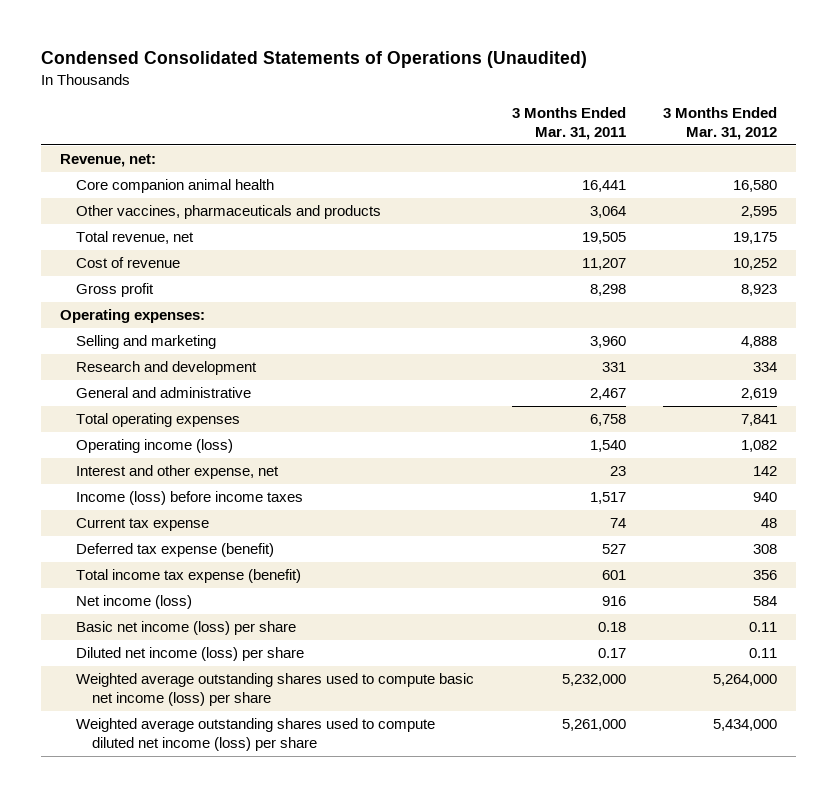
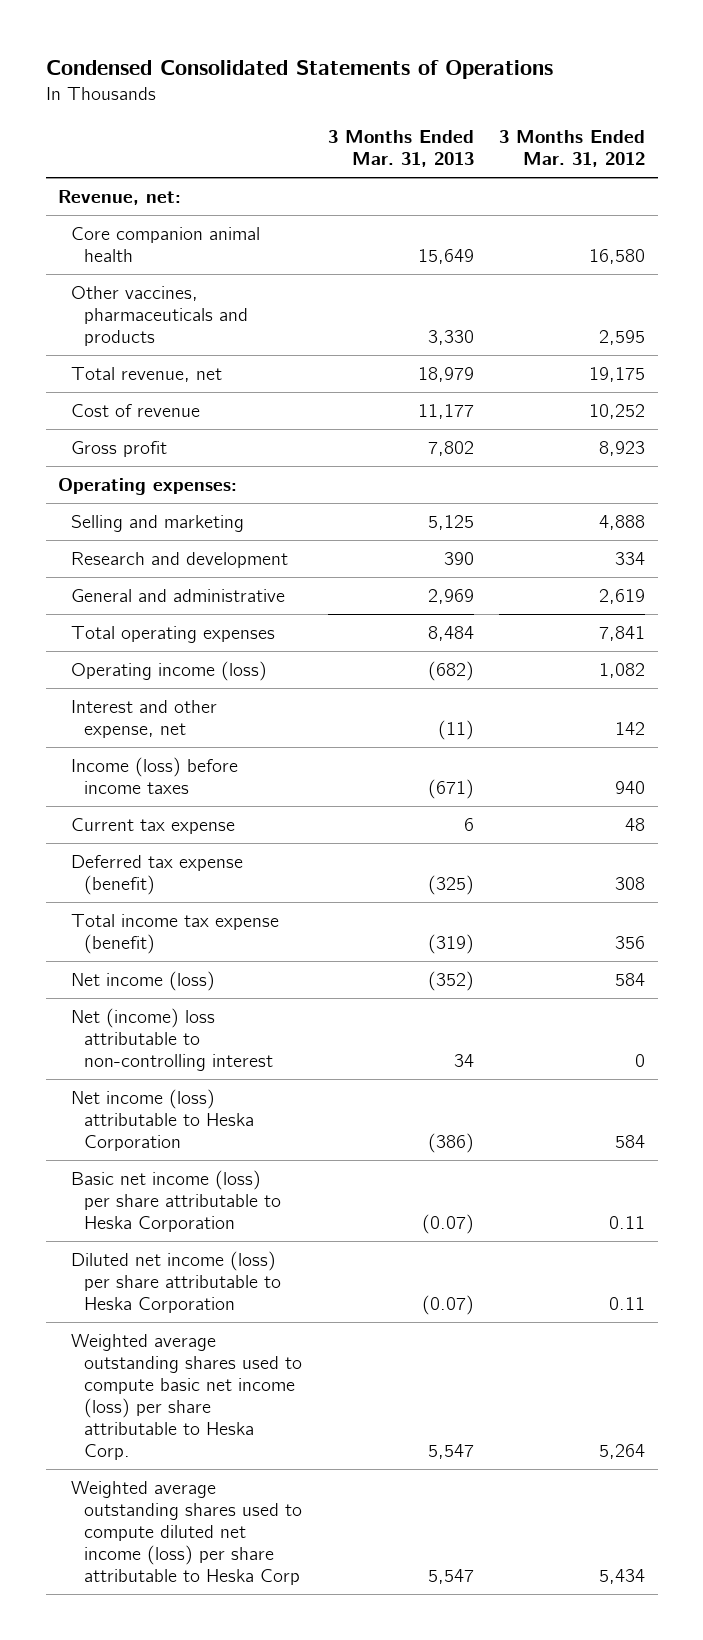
- Condensed Consolidated Statements of Operations (Unaudited)
+ Condensed Consolidated Statements of Operations
- | 3 Months Ended Mar. 31, 2011 | 3 Months Ended Mar. 31, 2012
+ | 3 Months Ended Mar. 31, 2013 | 3 Months Ended Mar. 31, 2012
- Basic net income (loss) per share | 0.18 | 0.11
- Diluted net income (loss) per share | 0.17 | 0.11
- Weighted average outstanding shares used to compute basic net income (loss) per share | 5,232,000 | 5,264,000
- Weighted average outstanding shares used to compute diluted net income (loss) per share | 5,261,000 | 5,434,000
+ Net (income) loss attributable to non-controlling interest | 34 | 0
+ Net income (loss) attributable to Heska Corporation | (386) | 584
+ Basic net income (loss) per share attributable to Heska Corporation | (0.07) | 0.11
+ Diluted net income (loss) per share attributable to Heska Corporation | (0.07) | 0.11
+ Weighted average outstanding shares used to compute basic net income (loss) per share attributable to Heska Corp. | 5,547 | 5,264
+ Weighted average outstanding shares used to compute diluted net income (loss) per share attributable to Heska Corp | 5,547 | 5,434

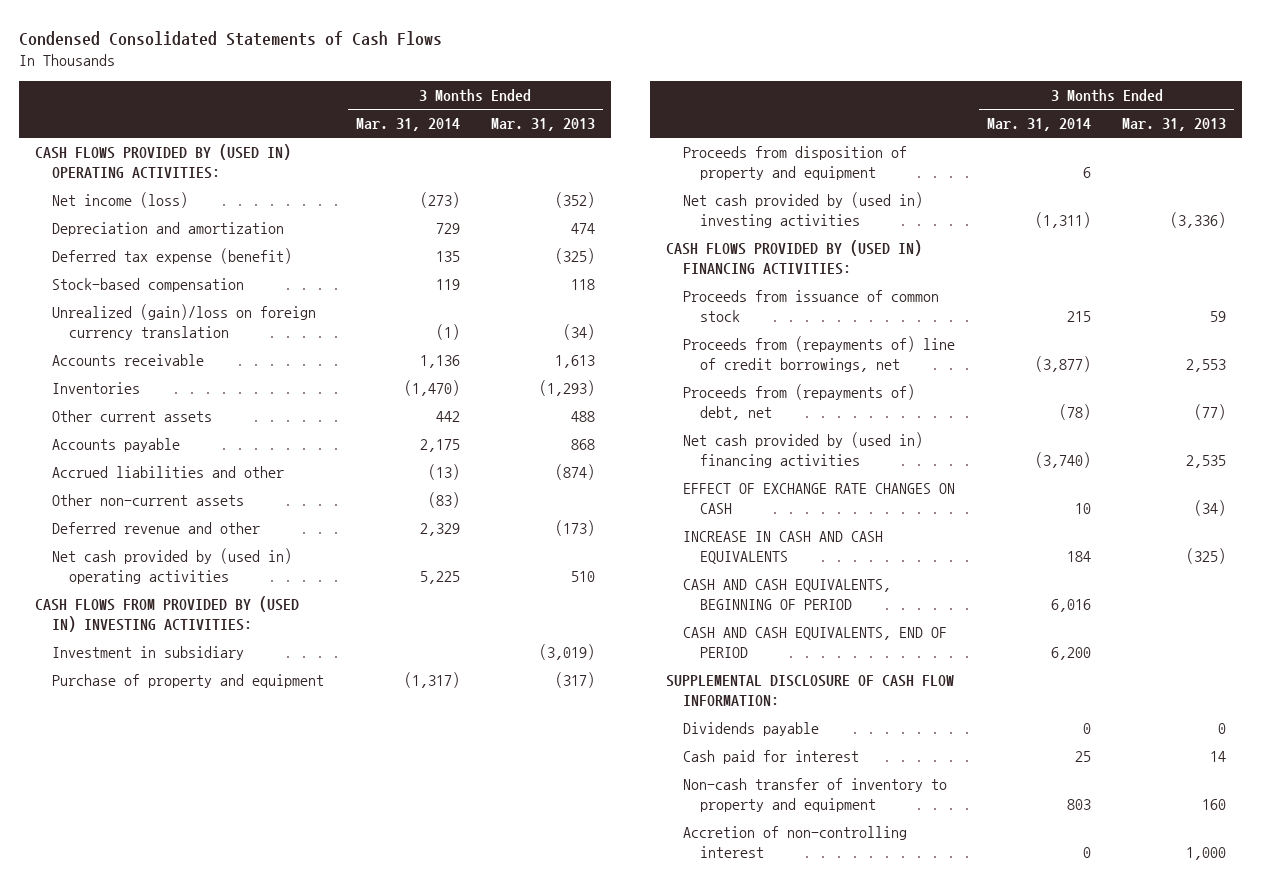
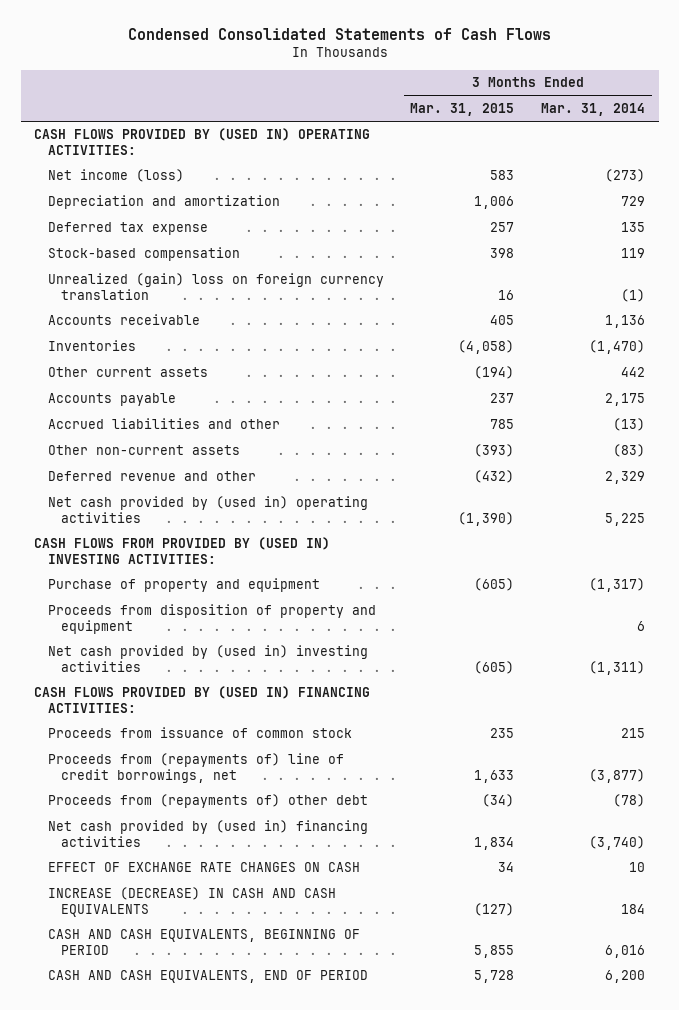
- | 3 Months Ended Mar. 31, 2014 | 3 Months Ended Mar. 31, 2013
+ | 3 Months Ended Mar. 31, 2015 | 3 Months Ended Mar. 31, 2014
- Deferred tax expense (benefit) | 135 | (325)
+ Deferred tax expense | 257 | 135
- Unrealized (gain)/loss on foreign currency translation | (1) | (34)
+ Unrealized (gain) loss on foreign currency translation | 16 | (1)
- Investment in subsidiary | | (3,019)
- Proceeds from (repayments of) debt, net | (78) | (77)
+ Proceeds from (repayments of) other debt | (34) | (78)
- INCREASE IN CASH AND CASH EQUIVALENTS | 184 | (325)
+ INCREASE (DECREASE) IN CASH AND CASH EQUIVALENTS | (127) | 184
- SUPPLEMENTAL DISCLOSURE OF CASH FLOW INFORMATION:
- Dividends payable | 0 | 0
- Cash paid for interest | 25 | 14
- Non-cash transfer of inventory to property and equipment | 803 | 160
- Accretion of non-controlling interest | 0 | 1,000

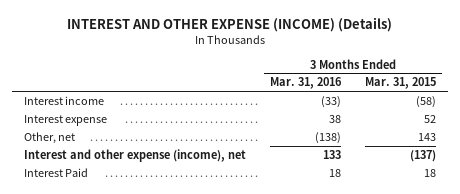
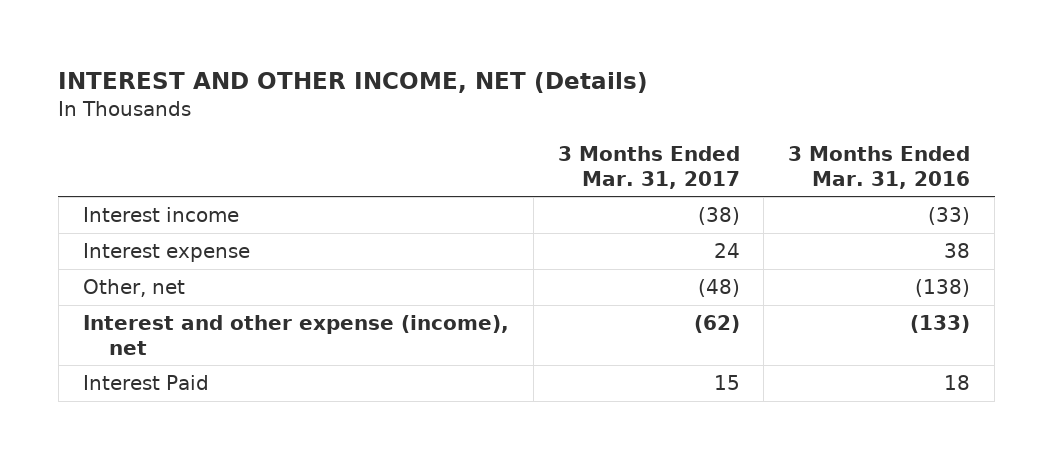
- INTEREST AND OTHER EXPENSE (INCOME) (Details)
+ INTEREST AND OTHER INCOME, NET (Details)
- | 3 Months Ended Mar. 31, 2016 | 3 Months Ended Mar. 31, 2015
+ | 3 Months Ended Mar. 31, 2017 | 3 Months Ended Mar. 31, 2016
- Interest and other expense (income), net | 133 | (137)
+ Interest and other expense (income), net | (62) | (133)

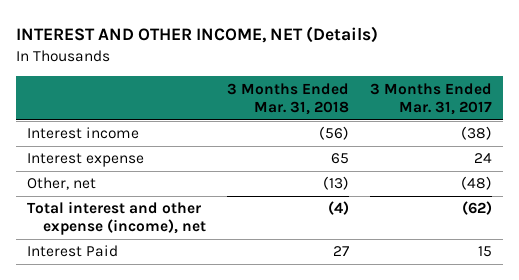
- | 3 Months Ended Mar. 31, 2017 | 3 Months Ended Mar. 31, 2016
+ | 3 Months Ended Mar. 31, 2018 | 3 Months Ended Mar. 31, 2017
- Interest and other expense (income), net | (62) | (133)
+ Total interest and other expense (income), net | (4) | (62)

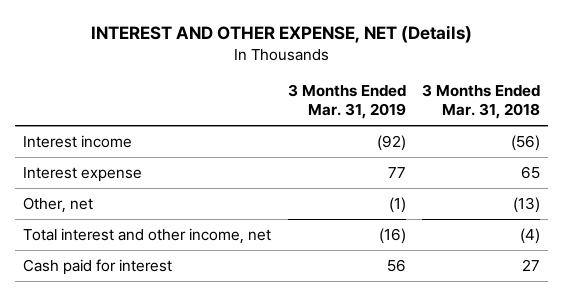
- INTEREST AND OTHER INCOME, NET (Details)
+ INTEREST AND OTHER EXPENSE, NET (Details)
- | 3 Months Ended Mar. 31, 2018 | 3 Months Ended Mar. 31, 2017
+ | 3 Months Ended Mar. 31, 2019 | 3 Months Ended Mar. 31, 2018
- Total interest and other expense (income), net | (4) | (62)
- Interest Paid | 27 | 15
+ Total interest and other income, net | (16) | (4)
+ Cash paid for interest | 56 | 27

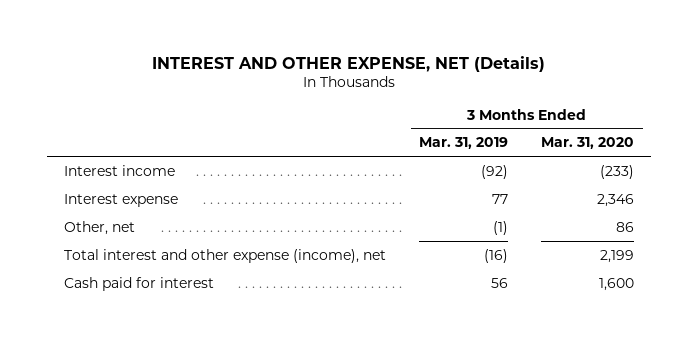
- | 3 Months Ended Mar. 31, 2019 | 3 Months Ended Mar. 31, 2018
+ | 3 Months Ended Mar. 31, 2019 | 3 Months Ended Mar. 31, 2020
- Total interest and other income, net | (16) | (4)
+ Total interest and other expense (income), net | (16) | 2,199

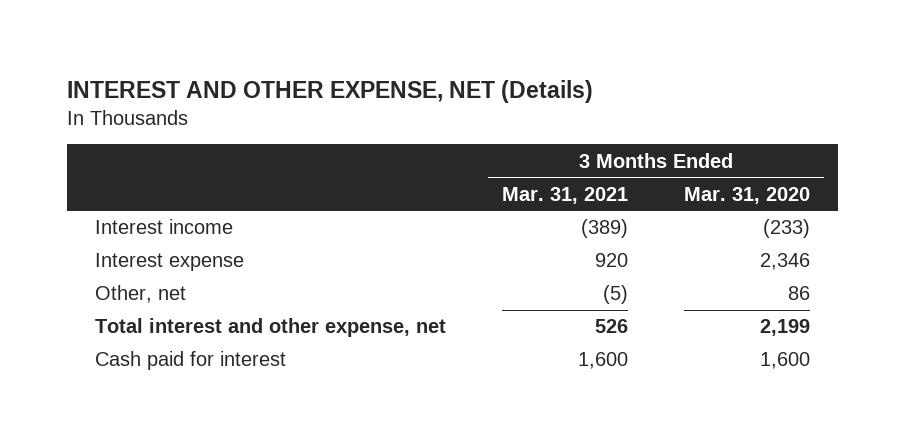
- | 3 Months Ended Mar. 31, 2019 | 3 Months Ended Mar. 31, 2020
+ | 3 Months Ended Mar. 31, 2021 | 3 Months Ended Mar. 31, 2020
- Total interest and other expense (income), net | (16) | 2,199
+ Total interest and other expense, net | 526 | 2,199

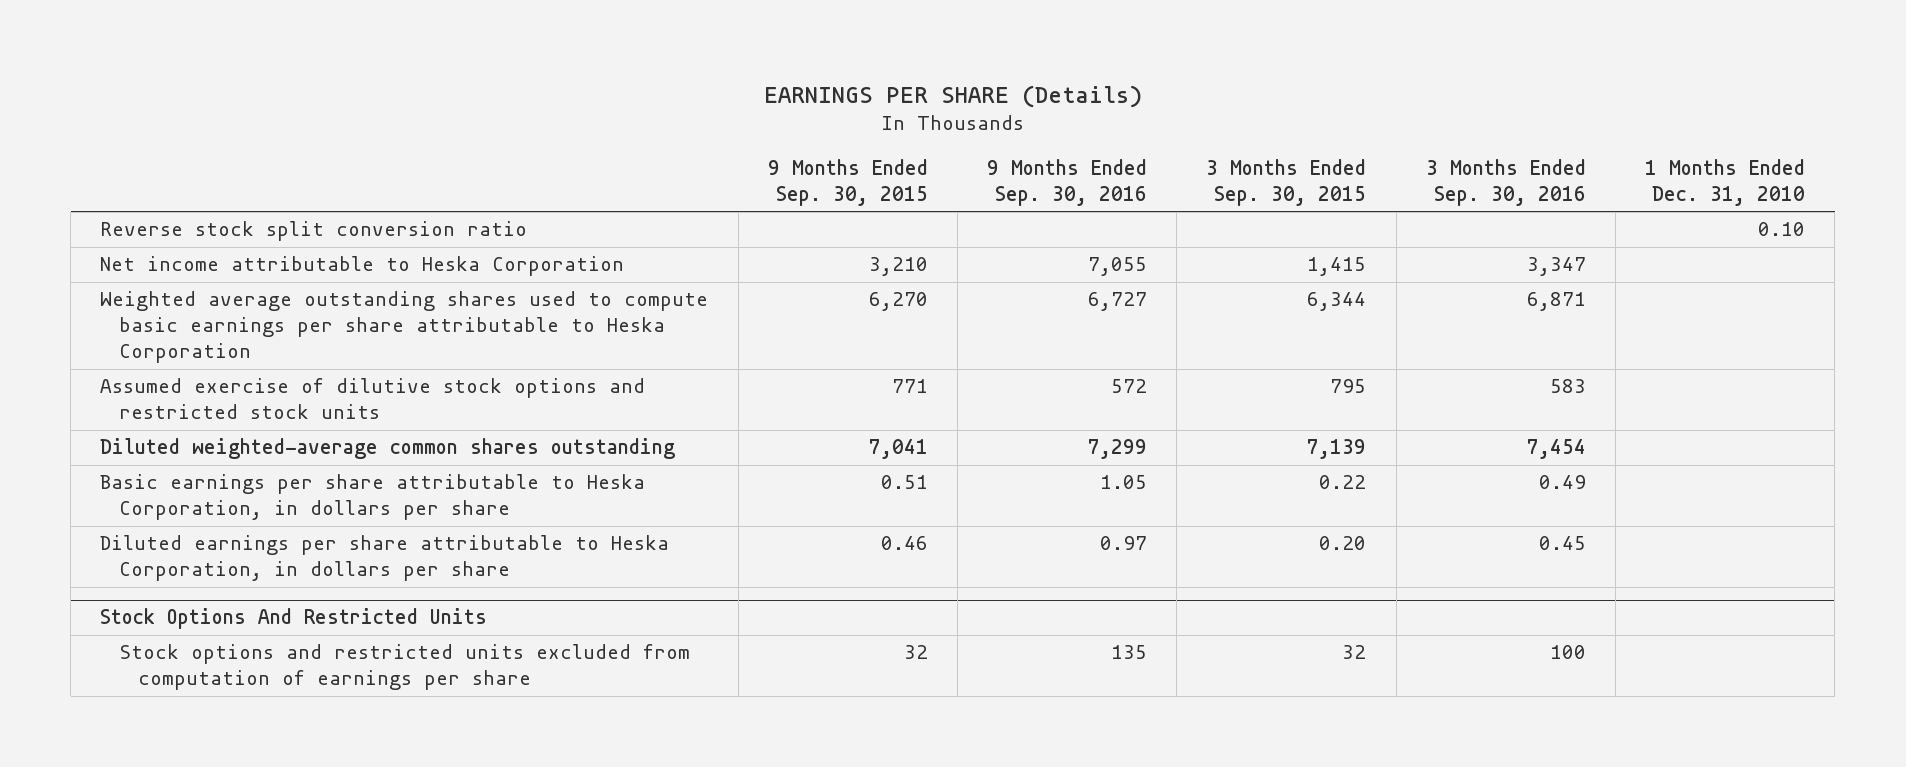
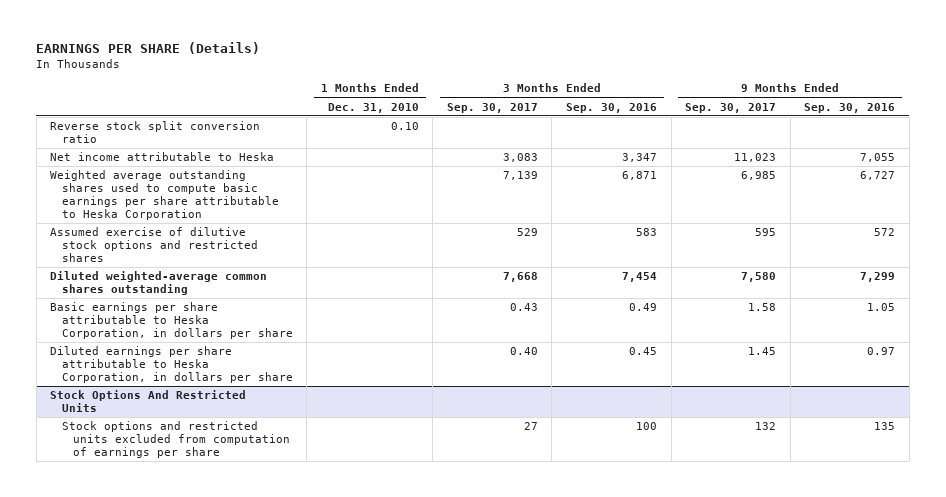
- | 9 Months Ended Sep. 30, 2015 | 9 Months Ended Sep. 30, 2016 | 3 Months Ended Sep. 30, 2015 | 3 Months Ended Sep. 30, 2016 | 1 Months Ended Dec. 31, 2010
+ | 1 Months Ended Dec. 31, 2010 | 3 Months Ended Sep. 30, 2017 | 3 Months Ended Sep. 30, 2016 | 9 Months Ended Sep. 30, 2017 | 9 Months Ended Sep. 30, 2016
- Net income attributable to Heska Corporation | 3,210 | 7,055 | 1,415 | 3,347 |
+ Net income attributable to Heska | | 3,083 | 3,347 | 11,023 | 7,055
- Assumed exercise of dilutive stock options and restricted stock units | 771 | 572 | 795 | 583 |
+ Assumed exercise of dilutive stock options and restricted shares | | 529 | 583 | 595 | 572

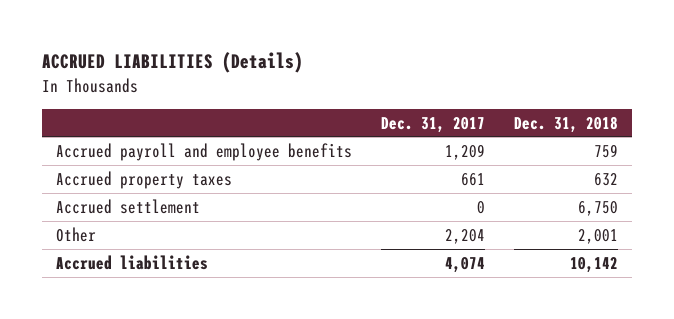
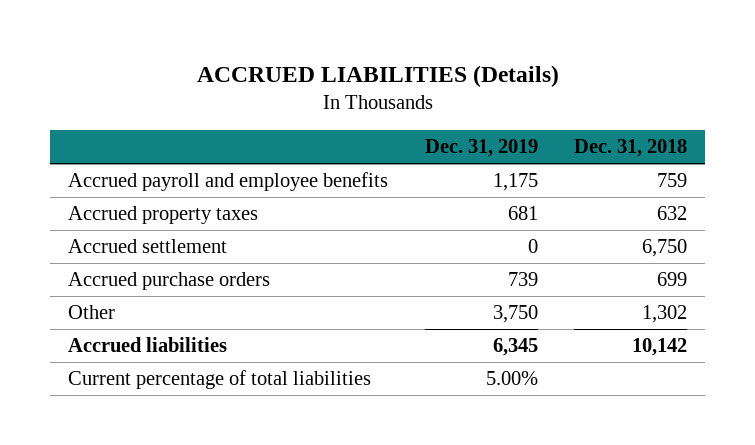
- | Dec. 31, 2017 | Dec. 31, 2018
+ | Dec. 31, 2019 | Dec. 31, 2018
- Other | 2,204 | 2,001
+ Accrued purchase orders | 739 | 699
+ Other | 3,750 | 1,302
+ Current percentage of total liabilities | 5.00% |

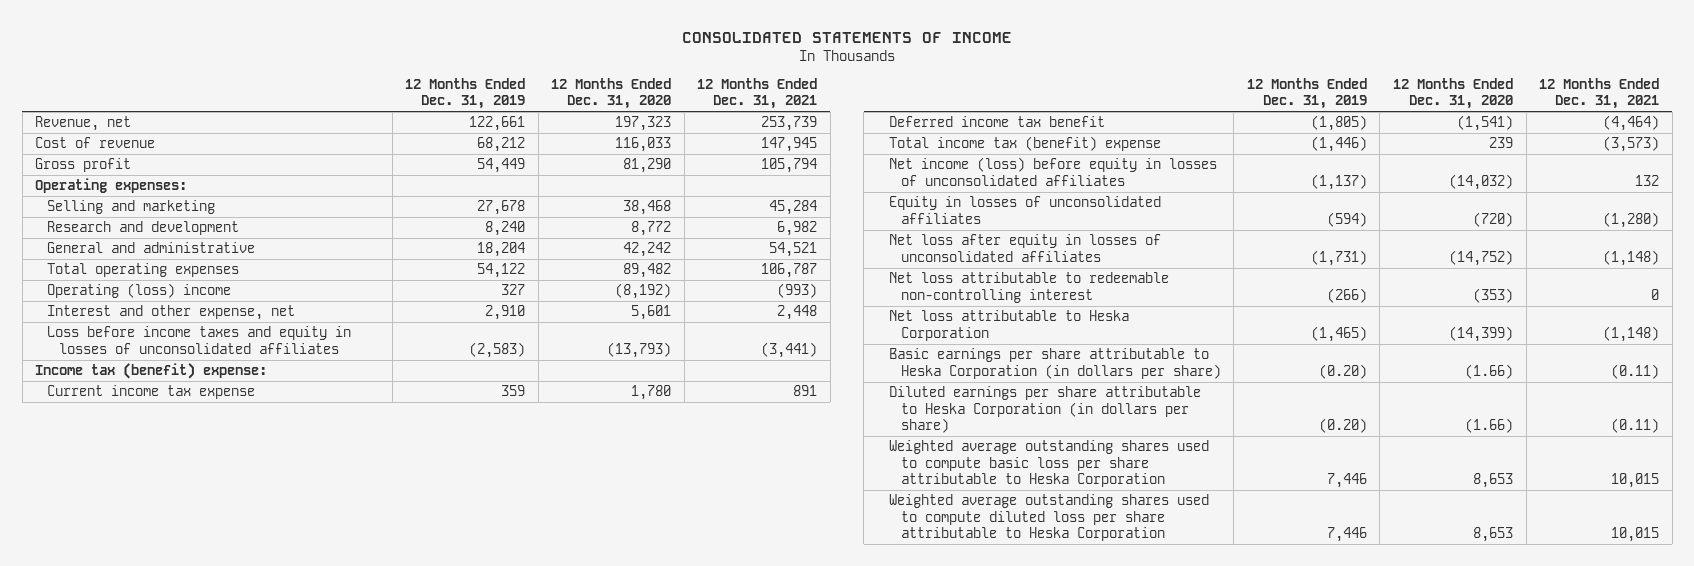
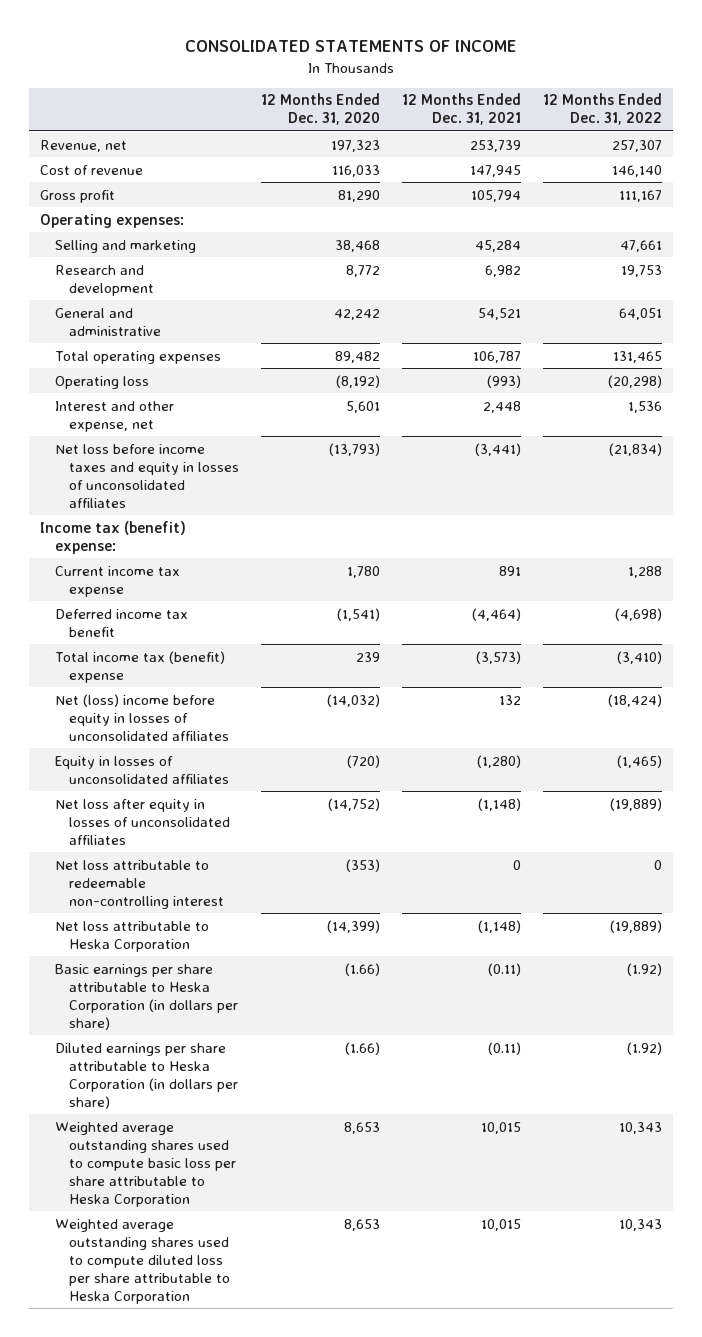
- | 12 Months Ended Dec. 31, 2019 | 12 Months Ended Dec. 31, 2020 | 12 Months Ended Dec. 31, 2021
+ | 12 Months Ended Dec. 31, 2020 | 12 Months Ended Dec. 31, 2021 | 12 Months Ended Dec. 31, 2022
- Operating (loss) income | 327 | (8,192) | (993)
+ Operating loss | (8,192) | (993) | (20,298)
- Loss before income taxes and equity in losses of unconsolidated affiliates | (2,583) | (13,793) | (3,441)
+ Net loss before income taxes and equity in losses of unconsolidated affiliates | (13,793) | (3,441) | (21,834)
- Net income (loss) before equity in losses of unconsolidated affiliates | (1,137) | (14,032) | 132
+ Net (loss) income before equity in losses of unconsolidated affiliates | (14,032) | 132 | (18,424)

